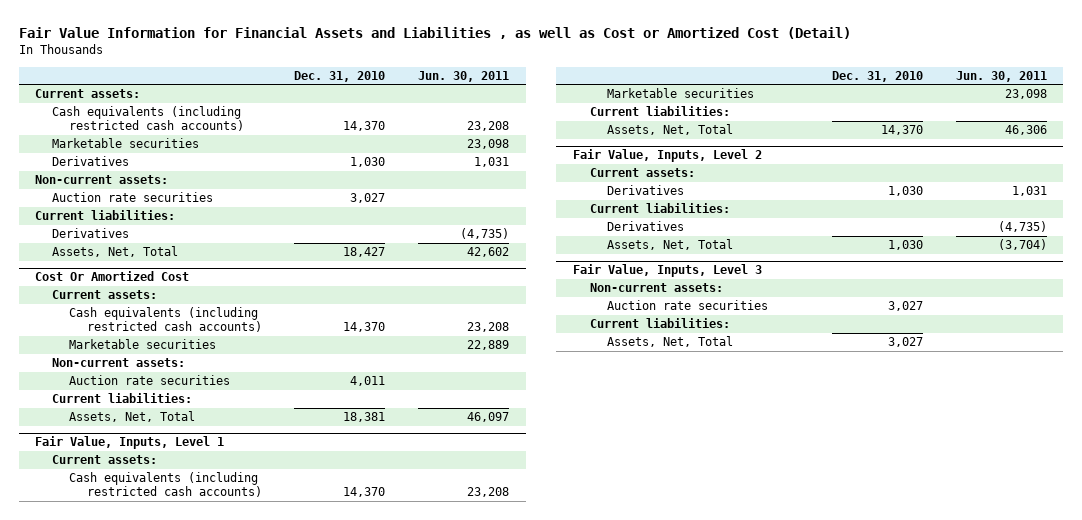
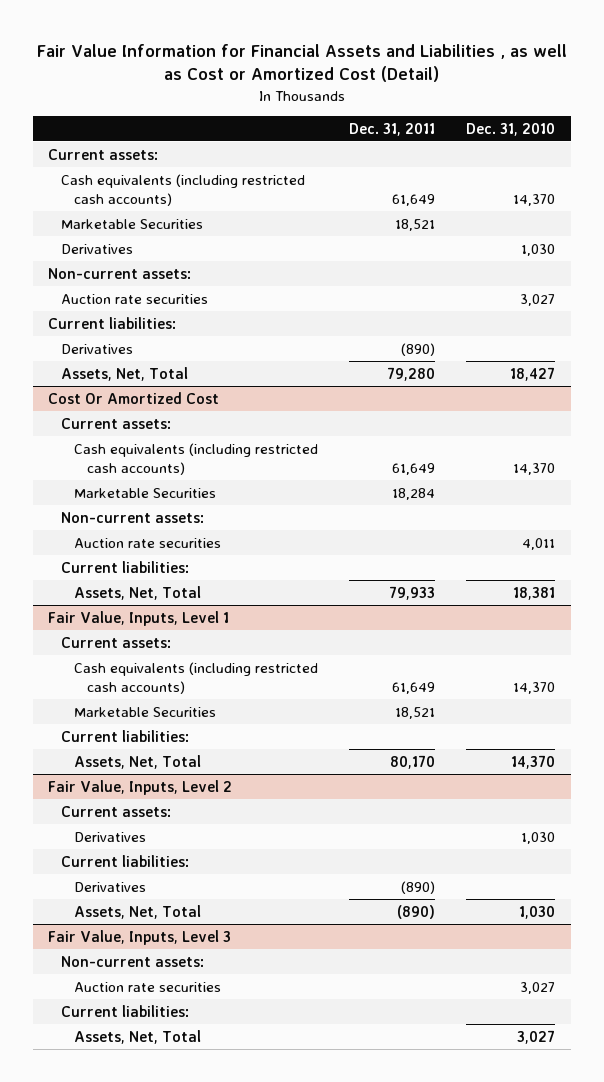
- | Dec. 31, 2010 | Jun. 30, 2011
+ | Dec. 31, 2011 | Dec. 31, 2010
- Marketable securities | | 23,098
+ Marketable Securities | 18,521 |
@ Cost Or Amortized Cost
- Marketable securities | | 22,889
+ Marketable Securities | 18,284 |
@ Fair Value, Inputs, Level 1
- Marketable securities | | 23,098
+ Marketable Securities | 18,521 |

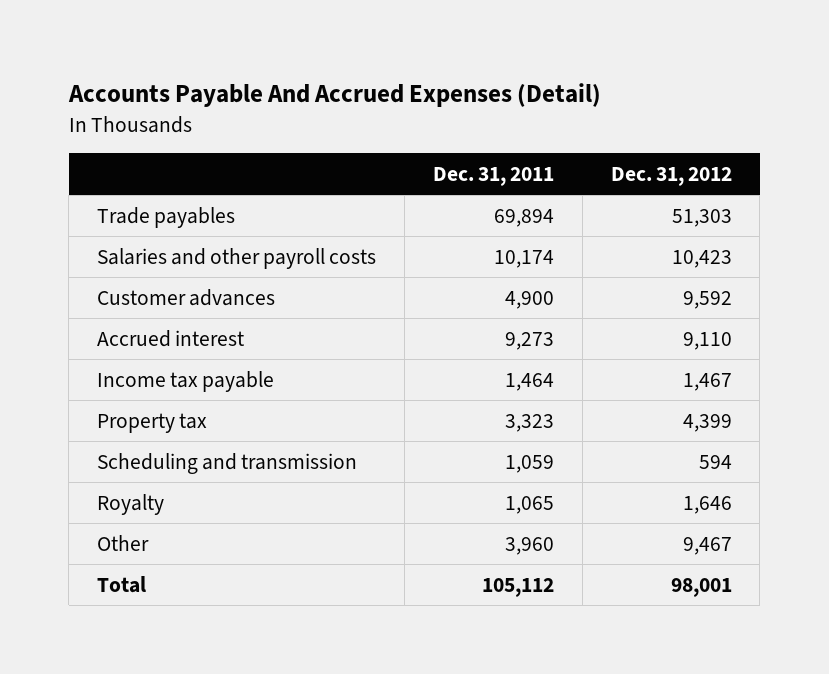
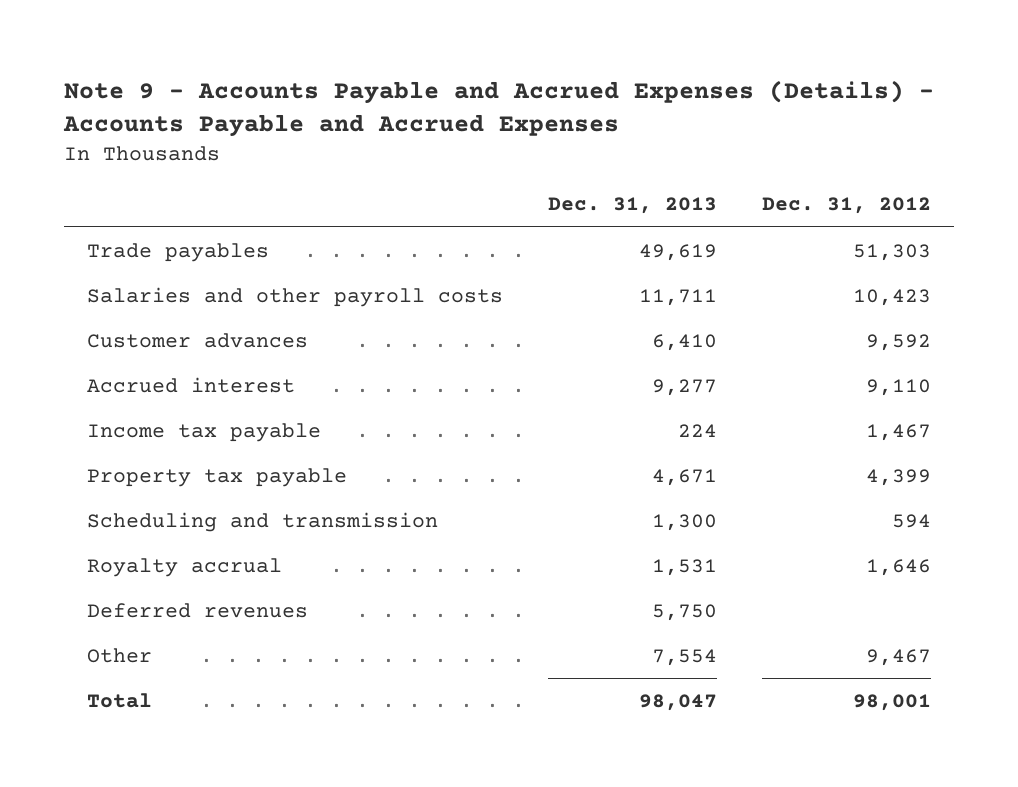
- Accounts Payable And Accrued Expenses (Detail)
+ Note 9 - Accounts Payable and Accrued Expenses (Details) - Accounts Payable and Accrued Expenses
- | Dec. 31, 2011 | Dec. 31, 2012
+ | Dec. 31, 2013 | Dec. 31, 2012
- Property tax | 3,323 | 4,399
+ Property tax payable | 4,671 | 4,399
- Royalty | 1,065 | 1,646
+ Royalty accrual | 1,531 | 1,646
+ Deferred revenues | 5,750 |

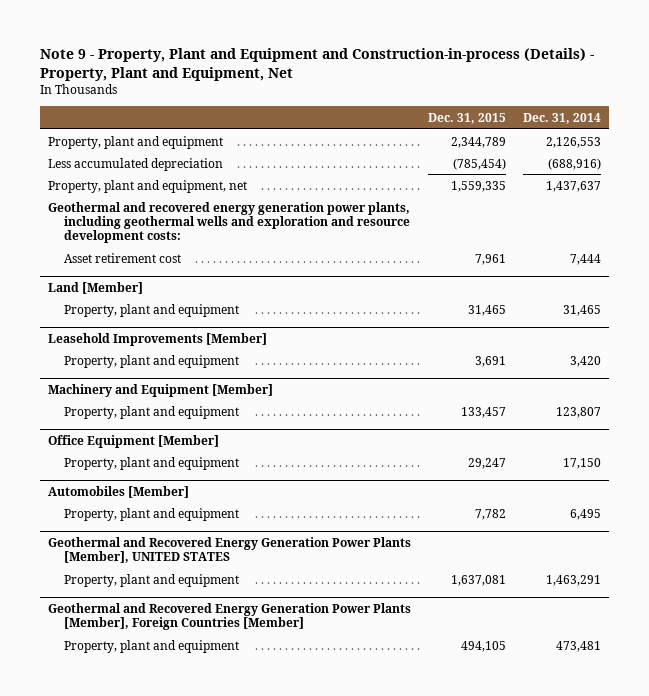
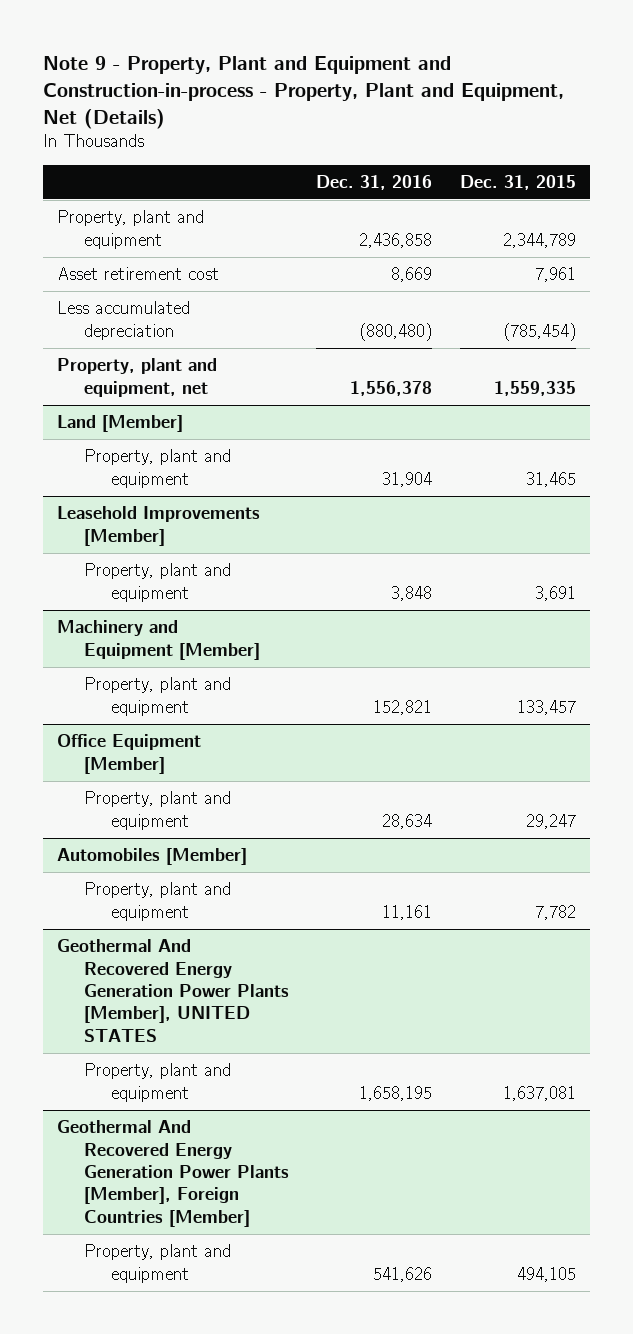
- Note 9 - Property, Plant and Equipment and Construction-in-process (Details) - Property, Plant and Equipment, Net
+ Note 9 - Property, Plant and Equipment and Construction-in-process - Property, Plant and Equipment, Net (Details)
- | Dec. 31, 2015 | Dec. 31, 2014
+ | Dec. 31, 2016 | Dec. 31, 2015
moved up: Asset retirement cost | 8,669 | 7,961
- Geothermal and recovered energy generation power plants, including geothermal wells and exploration and resource development costs:
- Geothermal and Recovered Energy Generation Power Plants [Member], UNITED STATES
+ Geothermal And Recovered Energy Generation Power Plants [Member], UNITED STATES
- Geothermal and Recovered Energy Generation Power Plants [Member], Foreign Countries [Member]
+ Geothermal And Recovered Energy Generation Power Plants [Member], Foreign Countries [Member]

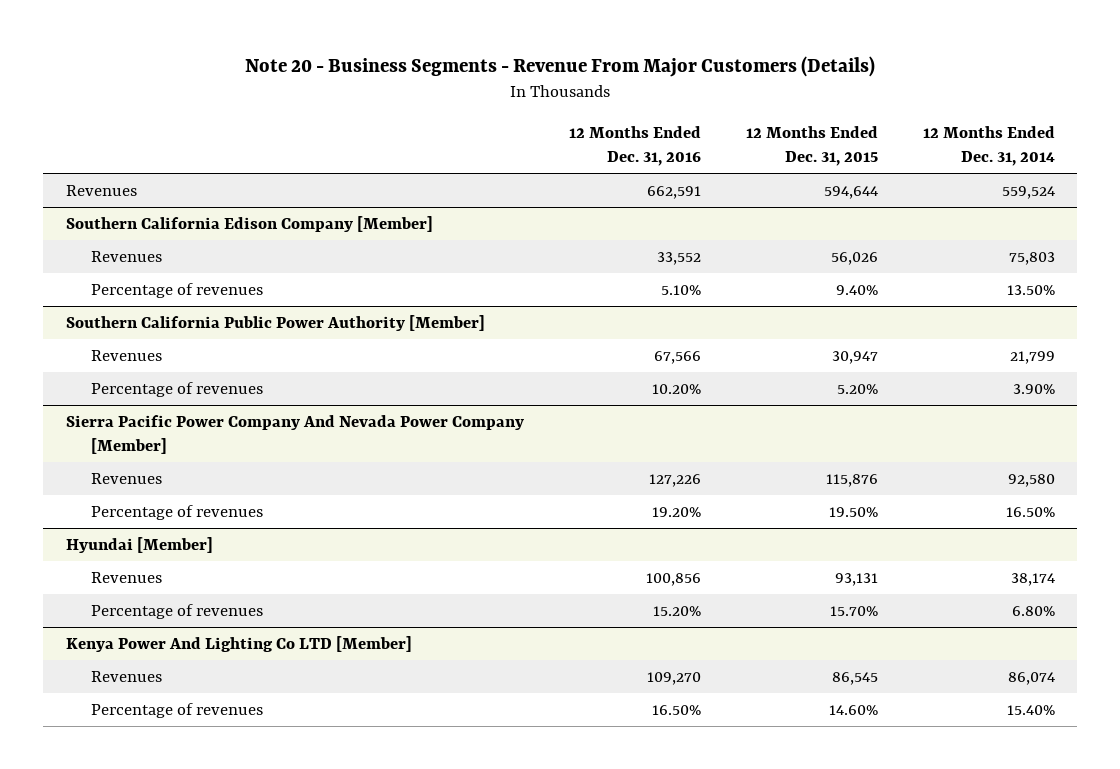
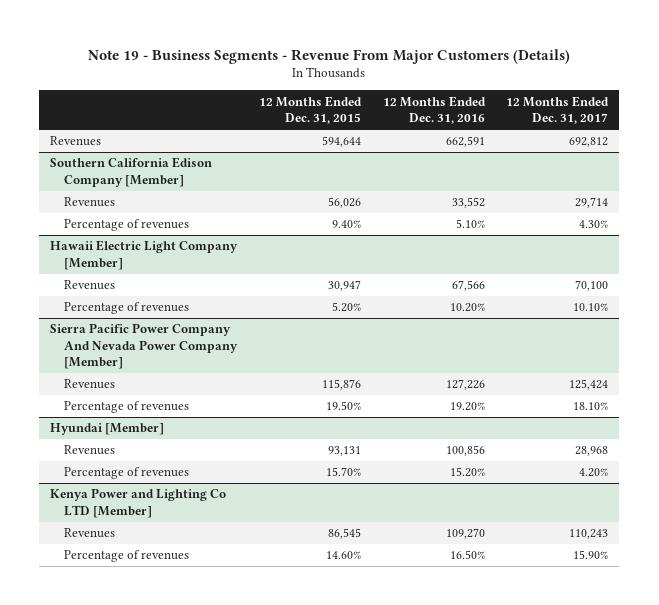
- Note 20 - Business Segments - Revenue From Major Customers (Details)
+ Note 19 - Business Segments - Revenue From Major Customers (Details)
- | 12 Months Ended Dec. 31, 2016 | 12 Months Ended Dec. 31, 2015 | 12 Months Ended Dec. 31, 2014
+ | 12 Months Ended Dec. 31, 2015 | 12 Months Ended Dec. 31, 2016 | 12 Months Ended Dec. 31, 2017
- Southern California Public Power Authority [Member]
+ Hawaii Electric Light Company [Member]
- Kenya Power And Lighting Co LTD [Member]
+ Kenya Power and Lighting Co LTD [Member]

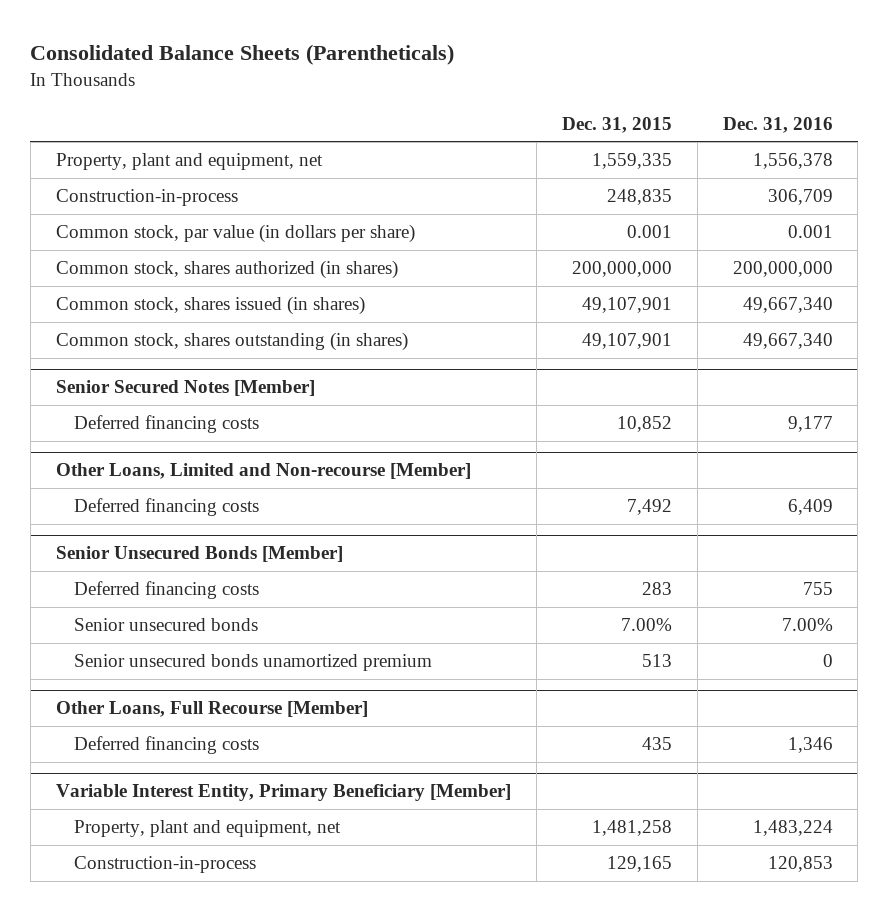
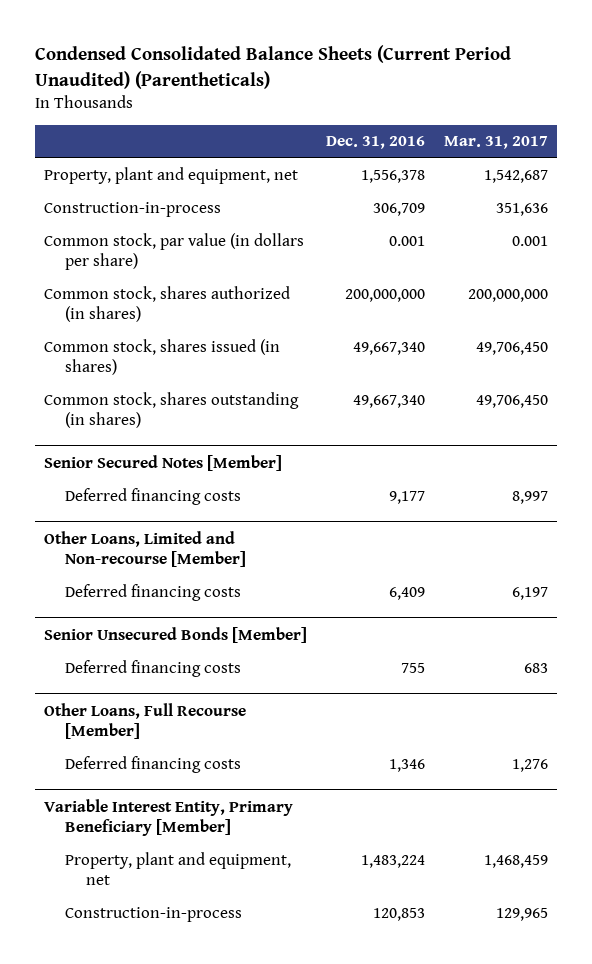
- Consolidated Balance Sheets (Parentheticals)
+ Condensed Consolidated Balance Sheets (Current Period Unaudited) (Parentheticals)
- | Dec. 31, 2015 | Dec. 31, 2016
+ | Dec. 31, 2016 | Mar. 31, 2017
@ Senior Unsecured Bonds [Member]
- Senior unsecured bonds | 7.00% | 7.00%
- Senior unsecured bonds unamortized premium | 513 | 0

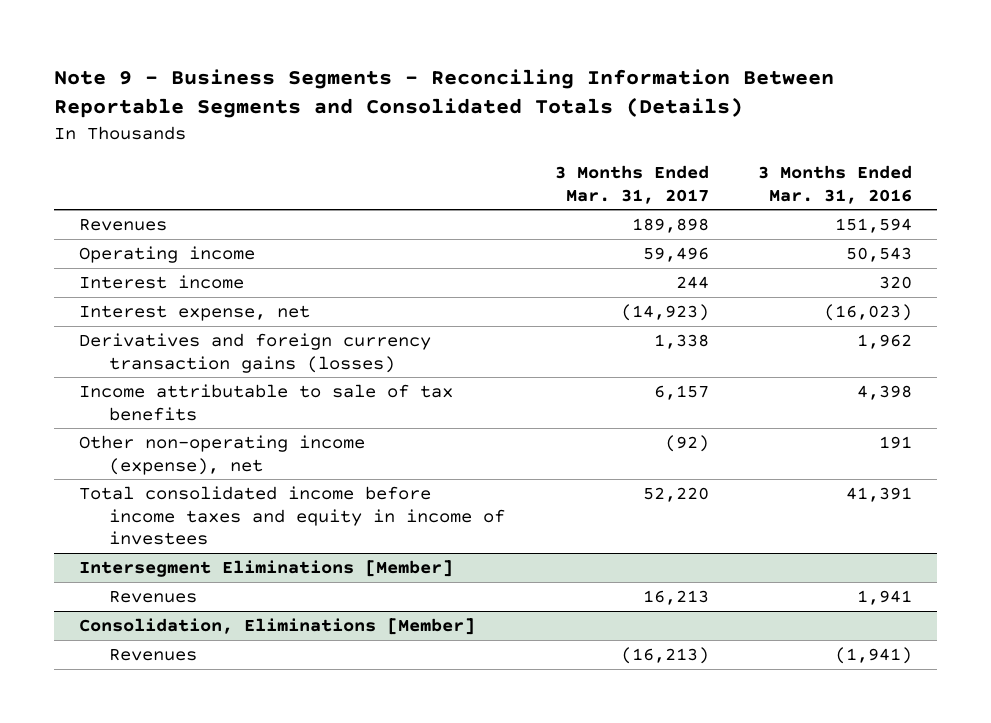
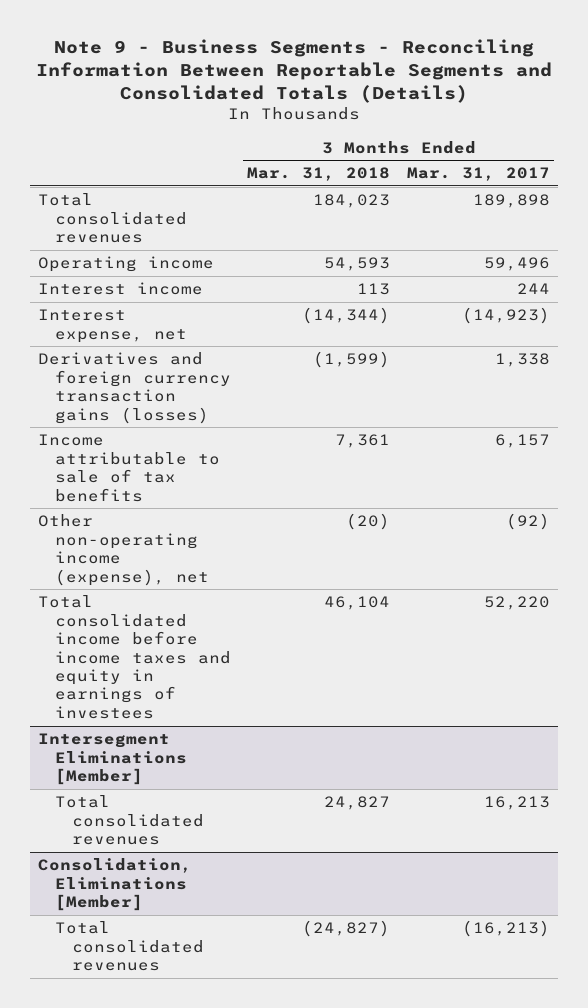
- | 3 Months Ended Mar. 31, 2017 | 3 Months Ended Mar. 31, 2016
+ | 3 Months Ended Mar. 31, 2018 | 3 Months Ended Mar. 31, 2017
- Revenues | 189,898 | 151,594
+ Total consolidated revenues | 184,023 | 189,898
- Total consolidated income before income taxes and equity in income of investees | 52,220 | 41,391
+ Total consolidated income before income taxes and equity in earnings of investees | 46,104 | 52,220
@ Intersegment Eliminations [Member]
- Revenues | 16,213 | 1,941
+ Total consolidated revenues | 24,827 | 16,213
@ Consolidation, Eliminations [Member]
- Revenues | (16,213) | (1,941)
+ Total consolidated revenues | (24,827) | (16,213)

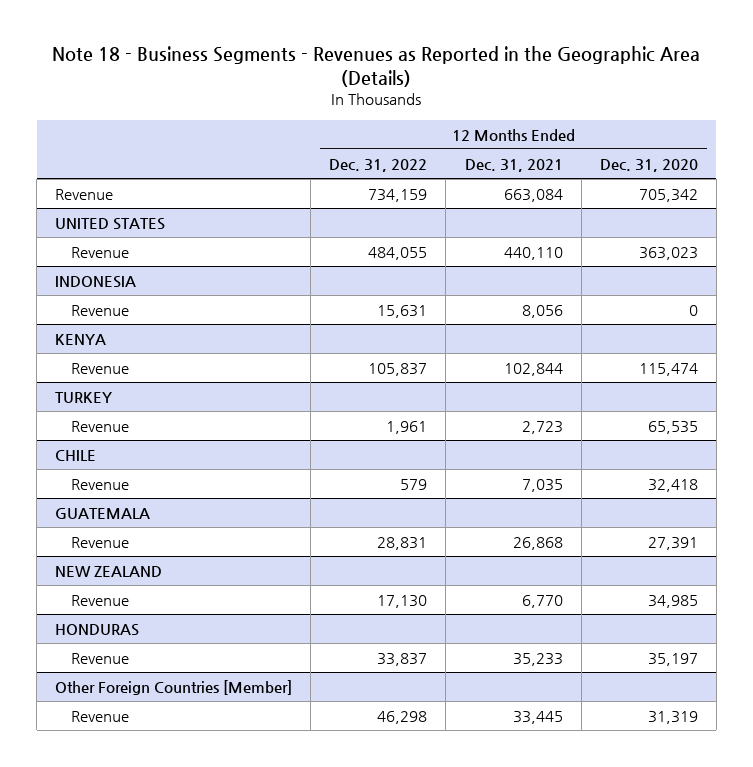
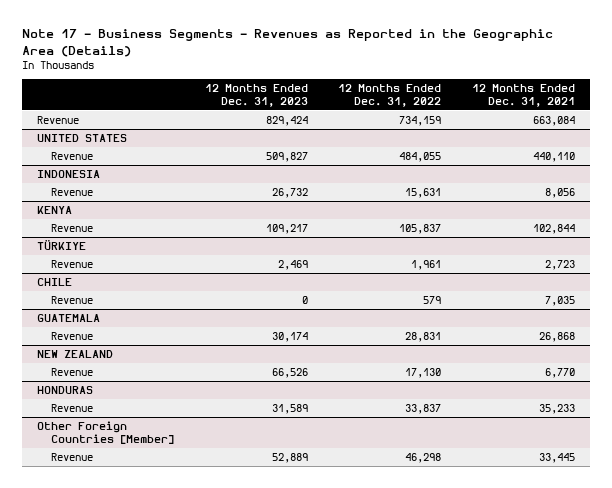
- Note 18 - Business Segments - Revenues as Reported in the Geographic Area (Details)
+ Note 17 - Business Segments - Revenues as Reported in the Geographic Area (Details)
- | 12 Months Ended Dec. 31, 2022 | 12 Months Ended Dec. 31, 2021 | 12 Months Ended Dec. 31, 2020
+ | 12 Months Ended Dec. 31, 2023 | 12 Months Ended Dec. 31, 2022 | 12 Months Ended Dec. 31, 2021
- TURKEY
+ TÜRKIYE

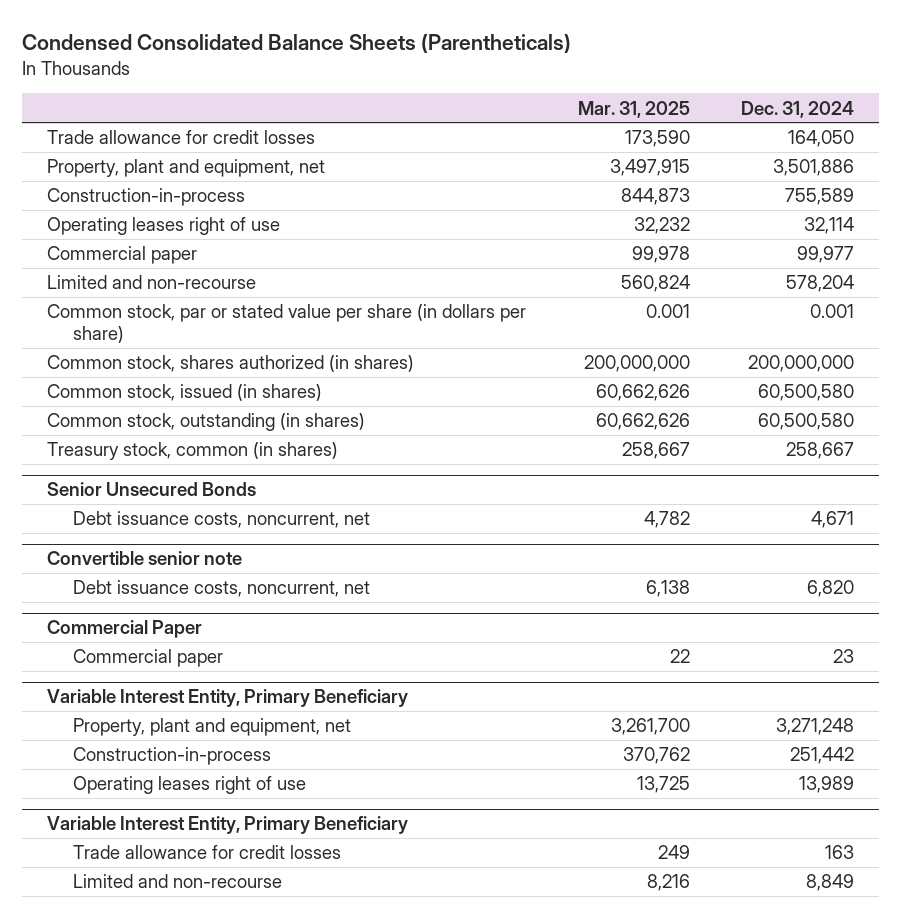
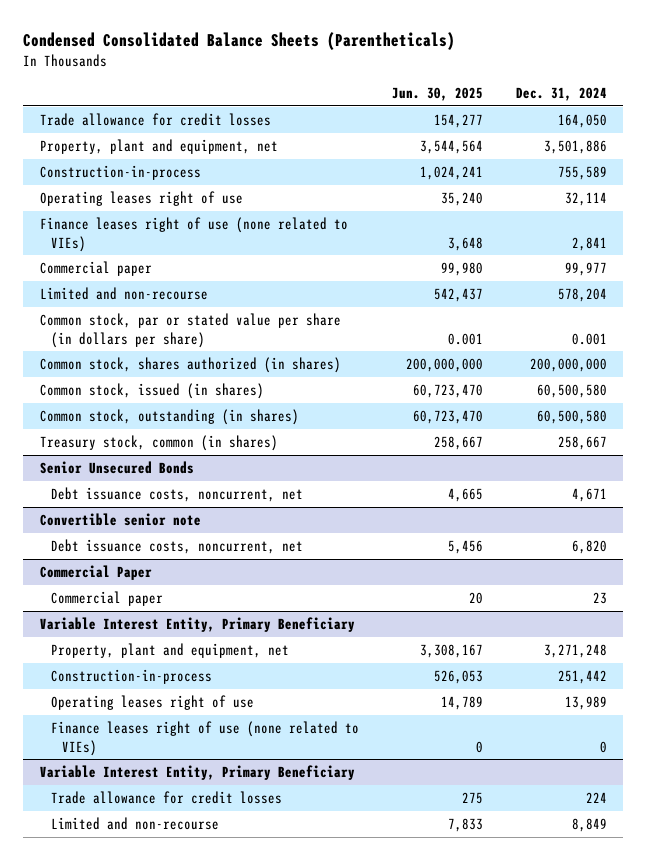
- | Mar. 31, 2025 | Dec. 31, 2024
+ | Jun. 30, 2025 | Dec. 31, 2024
+ Finance leases right of use (none related to VIEs) | 3,648 | 2,841
@ Variable Interest Entity, Primary Beneficiary
+ Finance leases right of use (none related to VIEs) | 0 | 0
- Trade allowance for credit losses | 249 | 163
+ Trade allowance for credit losses | 275 | 224

